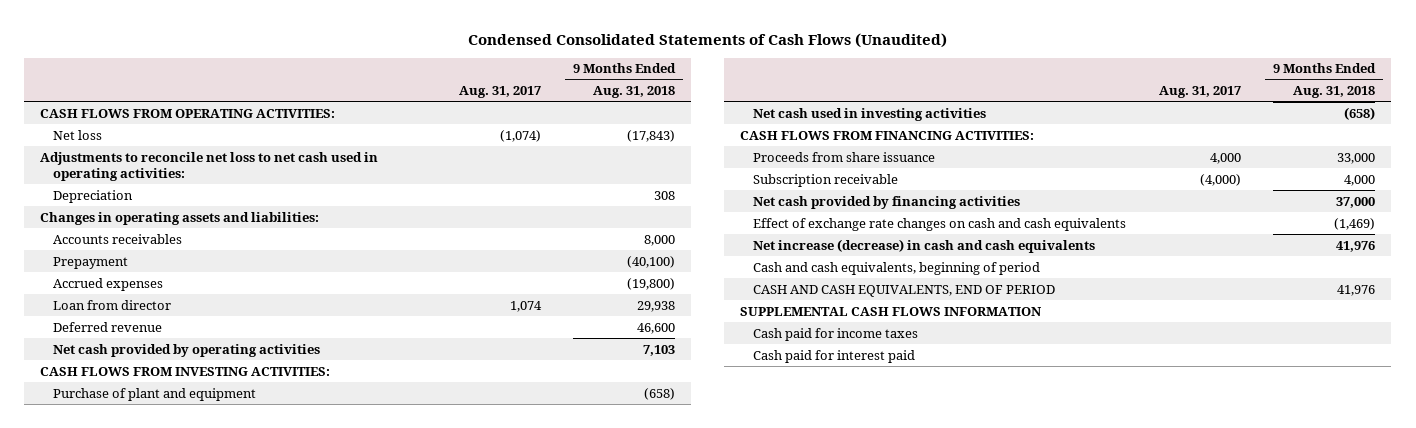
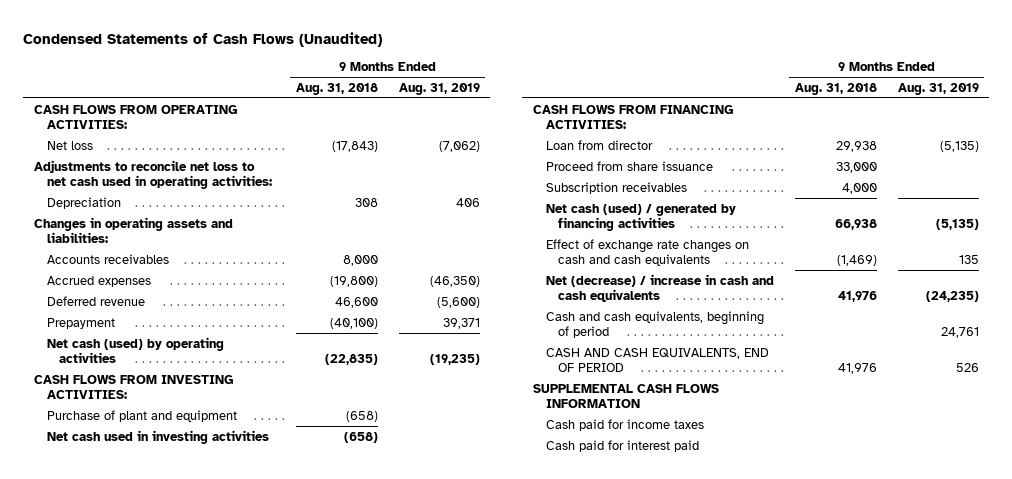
- Condensed Consolidated Statements of Cash Flows (Unaudited)
+ Condensed Statements of Cash Flows (Unaudited)
- | Aug. 31, 2017 | 9 Months Ended Aug. 31, 2018
+ | 9 Months Ended Aug. 31, 2018 | 9 Months Ended Aug. 31, 2019
- Net cash provided by operating activities | | 7,103
moved down: Prepayment | (40,100) | 39,371
+ Net cash (used) by operating activities | (22,835) | (19,235)
- Proceeds from share issuance | 4,000 | 33,000
- Subscription receivable | (4,000) | 4,000
- Net cash provided by financing activities | | 37,000
moved down: Loan from director | 29,938 | (5,135)
+ Proceed from share issuance | 33,000 |
+ Subscription receivables | 4,000 |
+ Net cash (used) / generated by financing activities | 66,938 | (5,135)
- Net increase (decrease) in cash and cash equivalents | | 41,976
+ Net (decrease) / increase in cash and cash equivalents | 41,976 | (24,235)

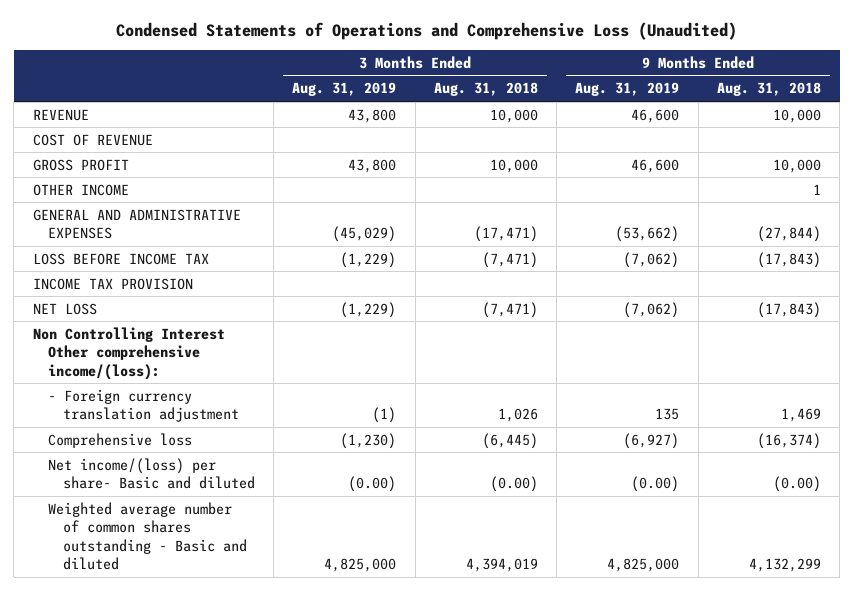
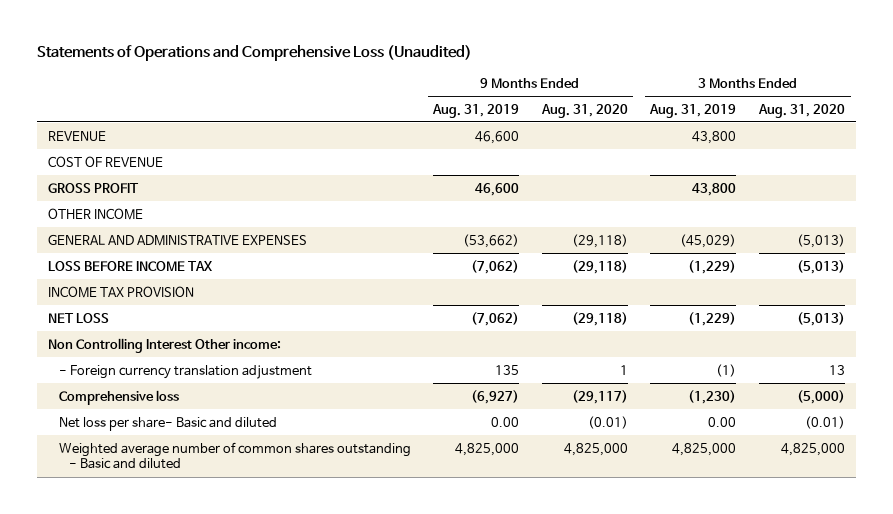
- Condensed Statements of Operations and Comprehensive Loss (Unaudited)
+ Statements of Operations and Comprehensive Loss (Unaudited)
- | 3 Months Ended Aug. 31, 2019 | 3 Months Ended Aug. 31, 2018 | 9 Months Ended Aug. 31, 2019 | 9 Months Ended Aug. 31, 2018
+ | 9 Months Ended Aug. 31, 2019 | 9 Months Ended Aug. 31, 2020 | 3 Months Ended Aug. 31, 2019 | 3 Months Ended Aug. 31, 2020
- Non Controlling Interest Other comprehensive income/(loss):
+ Non Controlling Interest Other income:
- Net income/(loss) per share- Basic and diluted | (0.00) | (0.00) | (0.00) | (0.00)
+ Net loss per share- Basic and diluted | 0.00 | (0.01) | 0.00 | (0.01)

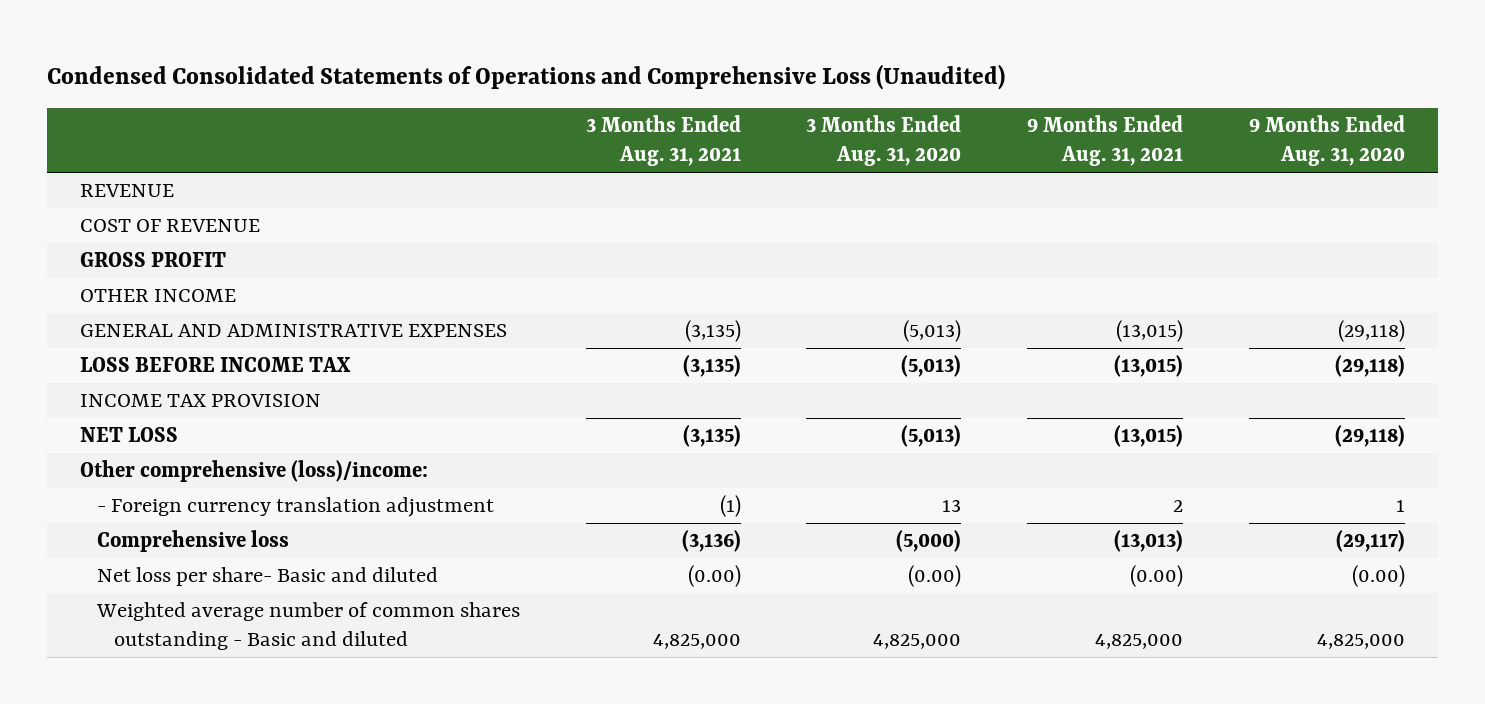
- Statements of Operations and Comprehensive Loss (Unaudited)
+ Condensed Consolidated Statements of Operations and Comprehensive Loss (Unaudited)
- | 9 Months Ended Aug. 31, 2019 | 9 Months Ended Aug. 31, 2020 | 3 Months Ended Aug. 31, 2019 | 3 Months Ended Aug. 31, 2020
+ | 3 Months Ended Aug. 31, 2021 | 3 Months Ended Aug. 31, 2020 | 9 Months Ended Aug. 31, 2021 | 9 Months Ended Aug. 31, 2020
- Non Controlling Interest Other income:
+ Other comprehensive (loss)/income:
- Net loss per share- Basic and diluted | 0.00 | (0.01) | 0.00 | (0.01)
+ Net loss per share- Basic and diluted | (0.00) | (0.00) | (0.00) | (0.00)

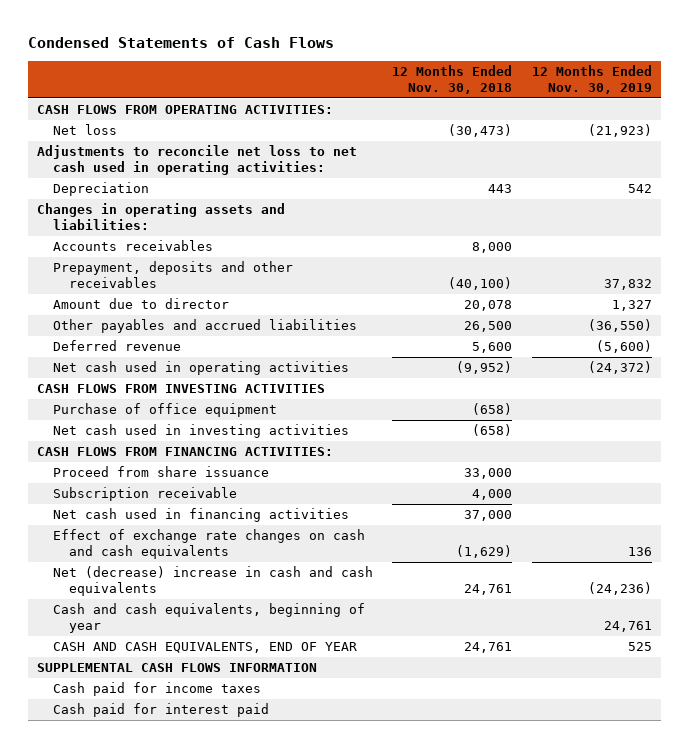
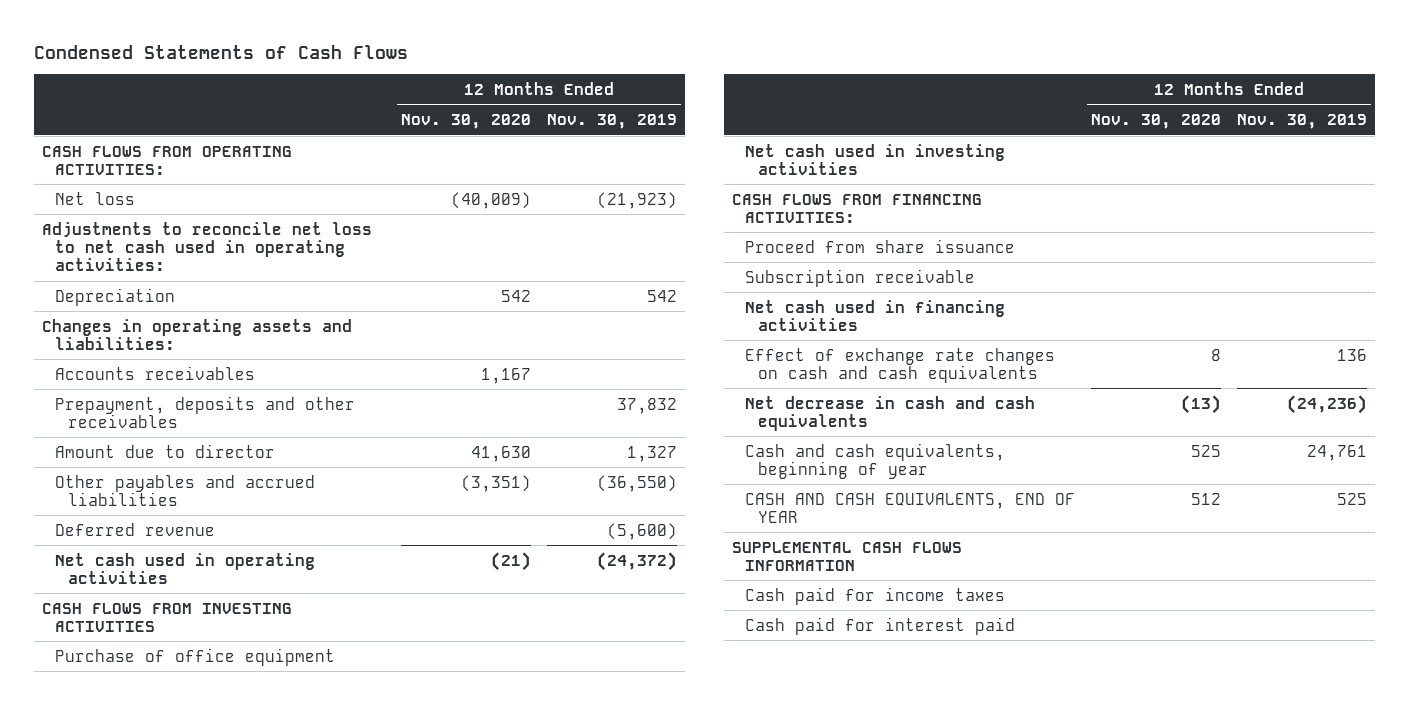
- | 12 Months Ended Nov. 30, 2018 | 12 Months Ended Nov. 30, 2019
+ | 12 Months Ended Nov. 30, 2020 | 12 Months Ended Nov. 30, 2019
- Net (decrease) increase in cash and cash equivalents | 24,761 | (24,236)
+ Net decrease in cash and cash equivalents | (13) | (24,236)

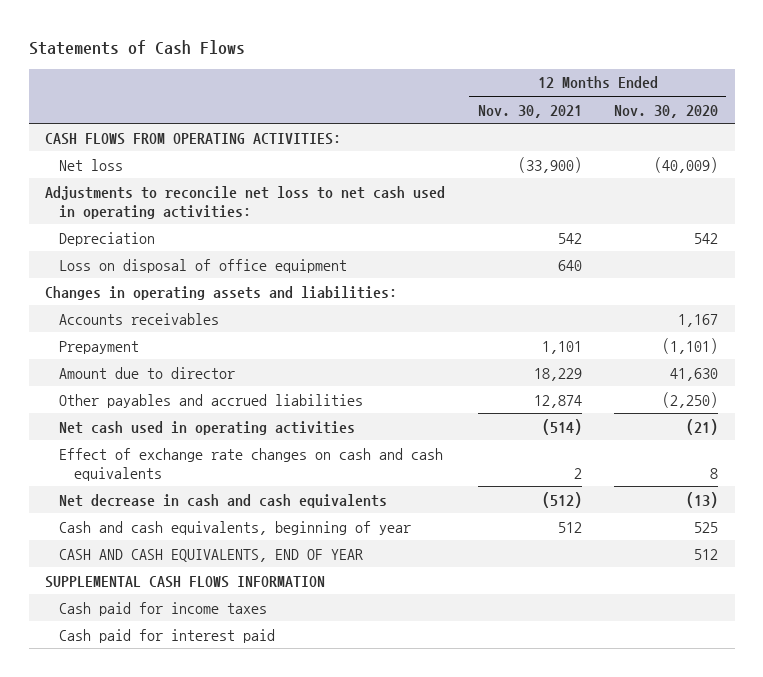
- Condensed Statements of Cash Flows
+ Statements of Cash Flows
- | 12 Months Ended Nov. 30, 2020 | 12 Months Ended Nov. 30, 2019
+ | 12 Months Ended Nov. 30, 2021 | 12 Months Ended Nov. 30, 2020
+ Loss on disposal of office equipment | 640 |
- Prepayment, deposits and other receivables | | 37,832
+ Prepayment | 1,101 | (1,101)
- Other payables and accrued liabilities | (3,351) | (36,550)
- Deferred revenue | | (5,600)
+ Other payables and accrued liabilities | 12,874 | (2,250)
- CASH FLOWS FROM INVESTING ACTIVITIES
- Purchase of office equipment
- Net cash used in investing activities
- CASH FLOWS FROM FINANCING ACTIVITIES:
- Proceed from share issuance
- Subscription receivable
- Net cash used in financing activities

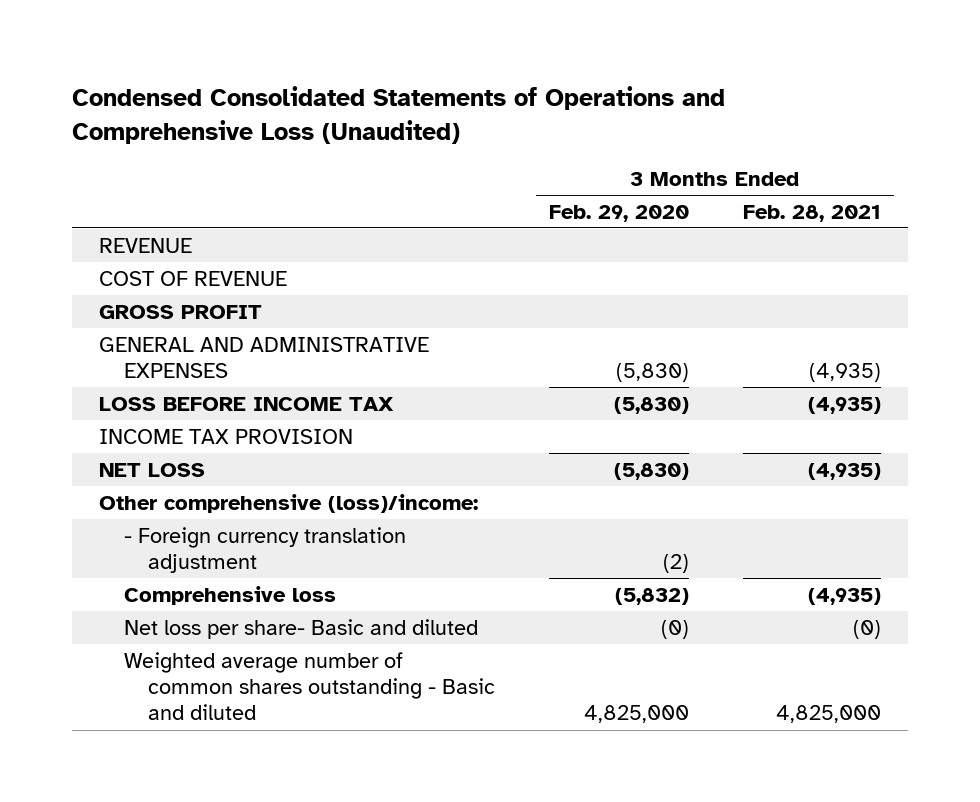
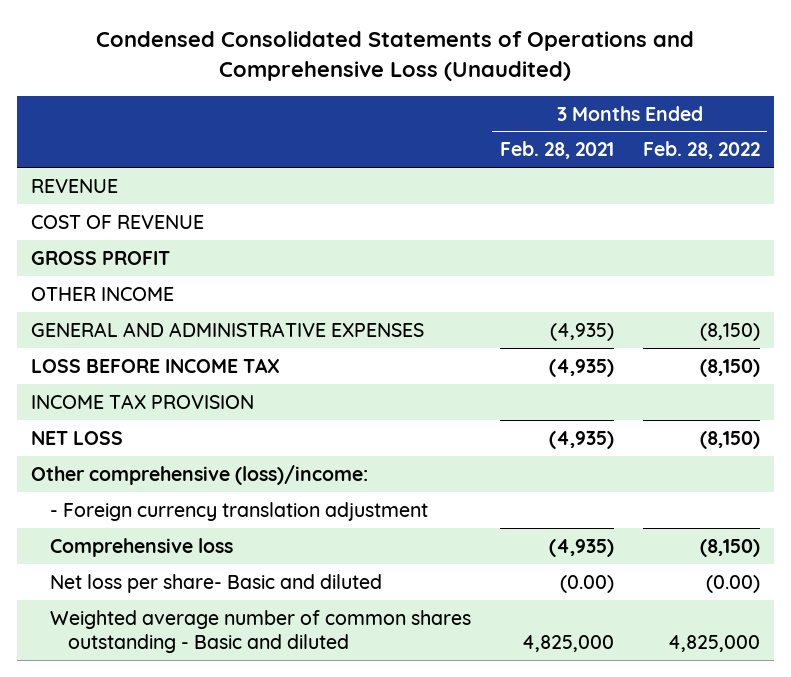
- | 3 Months Ended Feb. 29, 2020 | 3 Months Ended Feb. 28, 2021
+ | 3 Months Ended Feb. 28, 2021 | 3 Months Ended Feb. 28, 2022
+ OTHER INCOME
- Net loss per share- Basic and diluted | (0) | (0)
+ Net loss per share- Basic and diluted | (0.00) | (0.00)

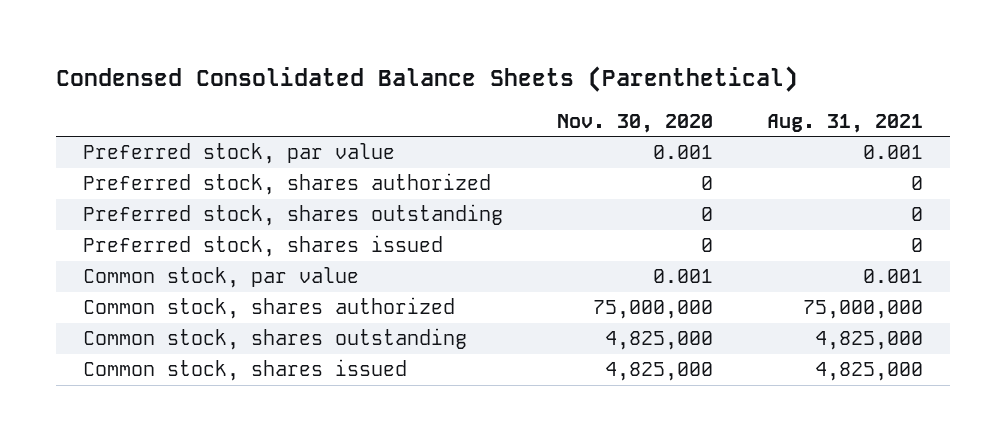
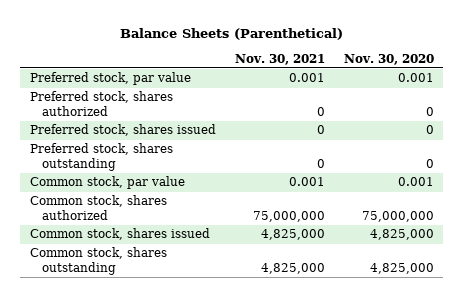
- Condensed Consolidated Balance Sheets (Parenthetical)
+ Balance Sheets (Parenthetical)
- | Nov. 30, 2020 | Aug. 31, 2021
+ | Nov. 30, 2021 | Nov. 30, 2020
moved down: Preferred stock, shares outstanding | 0 | 0
moved down: Common stock, shares outstanding | 4,825,000 | 4,825,000

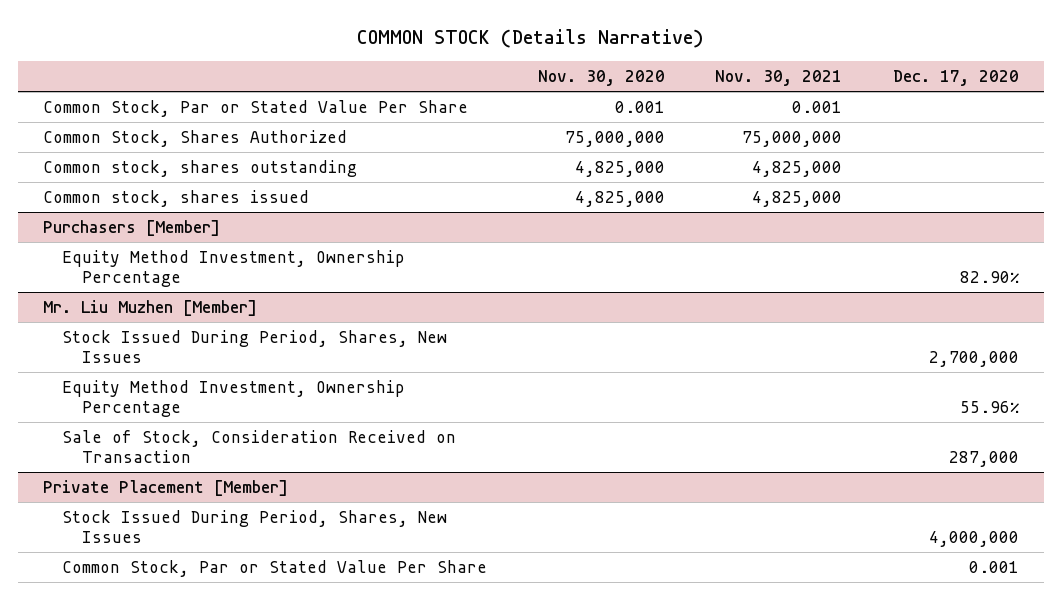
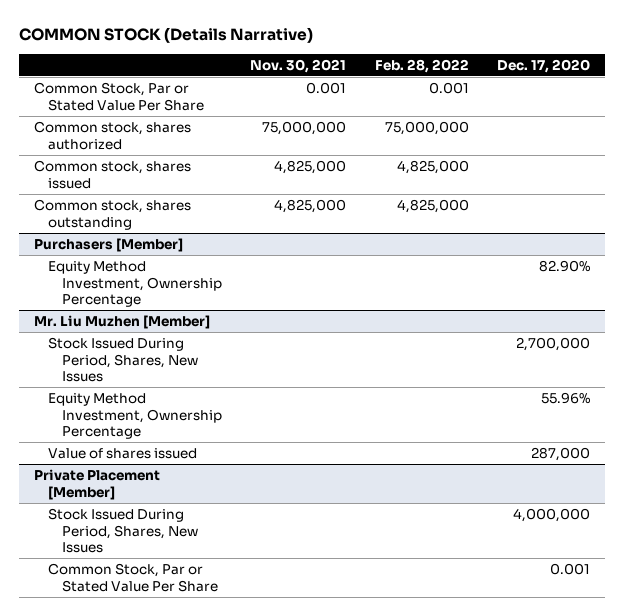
- | Nov. 30, 2020 | Nov. 30, 2021 | Dec. 17, 2020
+ | Nov. 30, 2021 | Feb. 28, 2022 | Dec. 17, 2020
- Common Stock, Shares Authorized | 75,000,000 | 75,000,000 |
+ Common stock, shares authorized | 75,000,000 | 75,000,000 |
moved down: Common stock, shares outstanding | 4,825,000 | 4,825,000 |
@ Mr. Liu Muzhen [Member]
- Sale of Stock, Consideration Received on Transaction | | | 287,000
+ Value of shares issued | | | 287,000

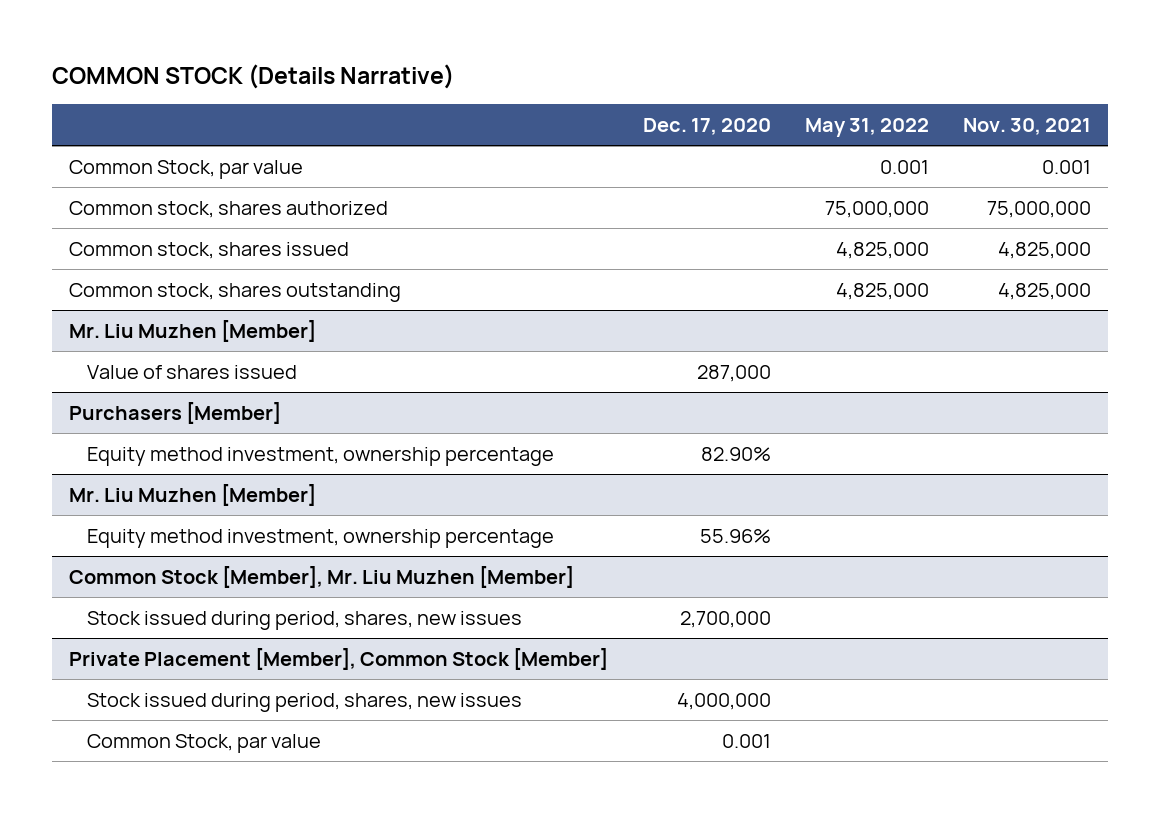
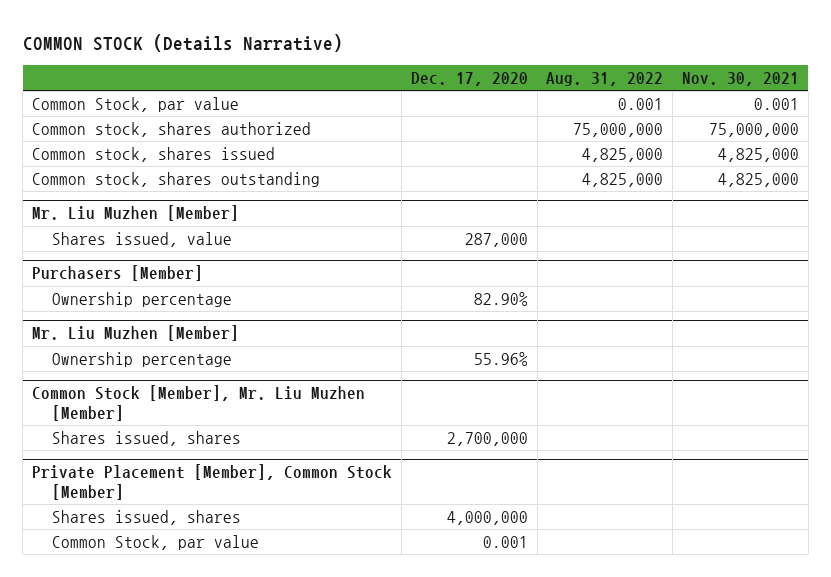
- | Dec. 17, 2020 | May 31, 2022 | Nov. 30, 2021
+ | Dec. 17, 2020 | Aug. 31, 2022 | Nov. 30, 2021
@ Mr. Liu Muzhen [Member]
- Value of shares issued | 287,000 | |
+ Shares issued, value | 287,000 | |
@ Purchasers [Member]
- Equity method investment, ownership percentage | 82.90% | |
+ Ownership percentage | 82.90% | |
@ Mr. Liu Muzhen [Member]
- Equity method investment, ownership percentage | 55.96% | |
+ Ownership percentage | 55.96% | |
@ Common Stock [Member], Mr. Liu Muzhen [Member]
- Stock issued during period, shares, new issues | 2,700,000 | |
+ Shares issued, shares | 2,700,000 | |
@ Private Placement [Member], Common Stock [Member]
- Stock issued during period, shares, new issues | 4,000,000 | |
+ Shares issued, shares | 4,000,000 | |

